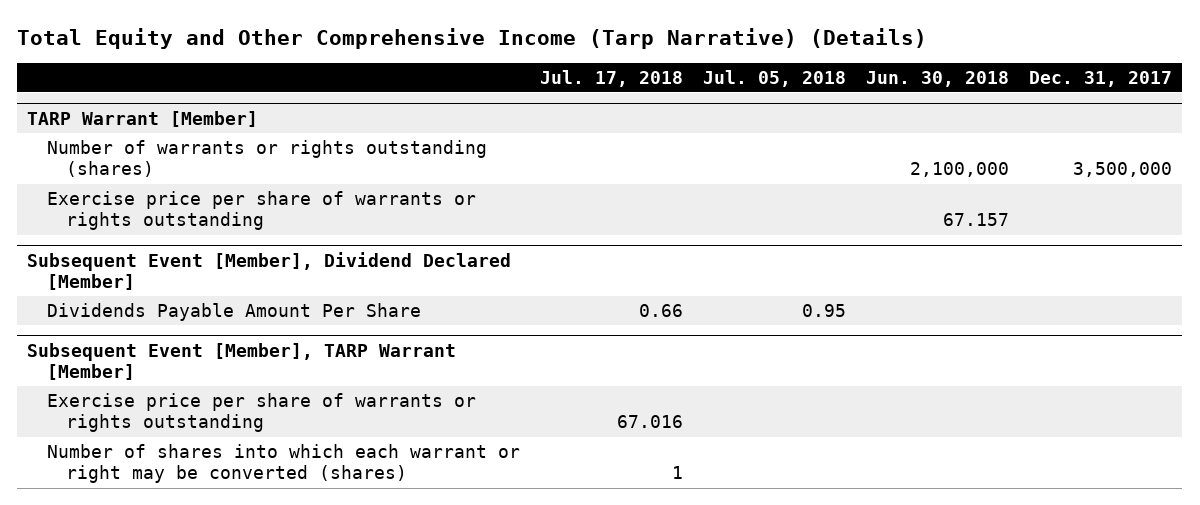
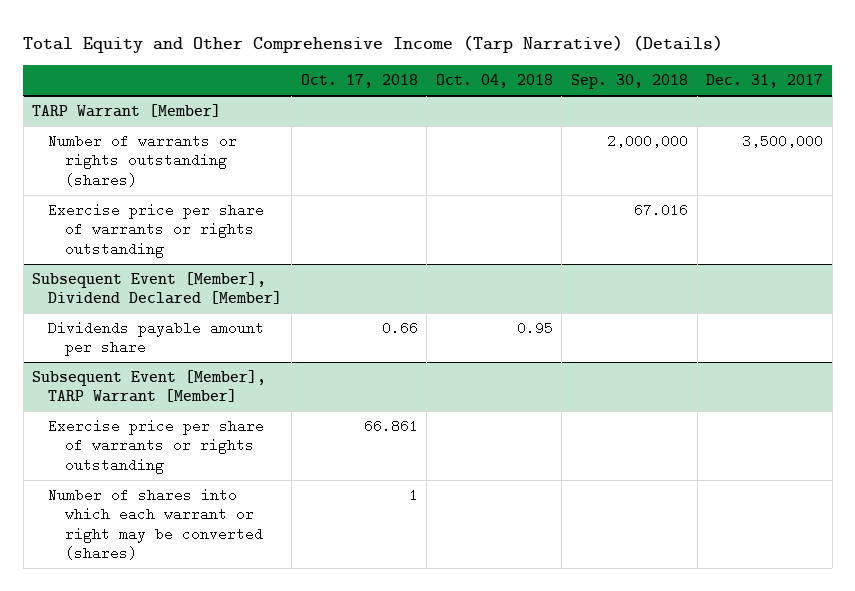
- | Jul. 17, 2018 | Jul. 05, 2018 | Jun. 30, 2018 | Dec. 31, 2017
+ | Oct. 17, 2018 | Oct. 04, 2018 | Sep. 30, 2018 | Dec. 31, 2017
@ Subsequent Event [Member], Dividend Declared [Member]
- Dividends Payable Amount Per Share | 0.66 | 0.95 | |
+ Dividends payable amount per share | 0.66 | 0.95 | |

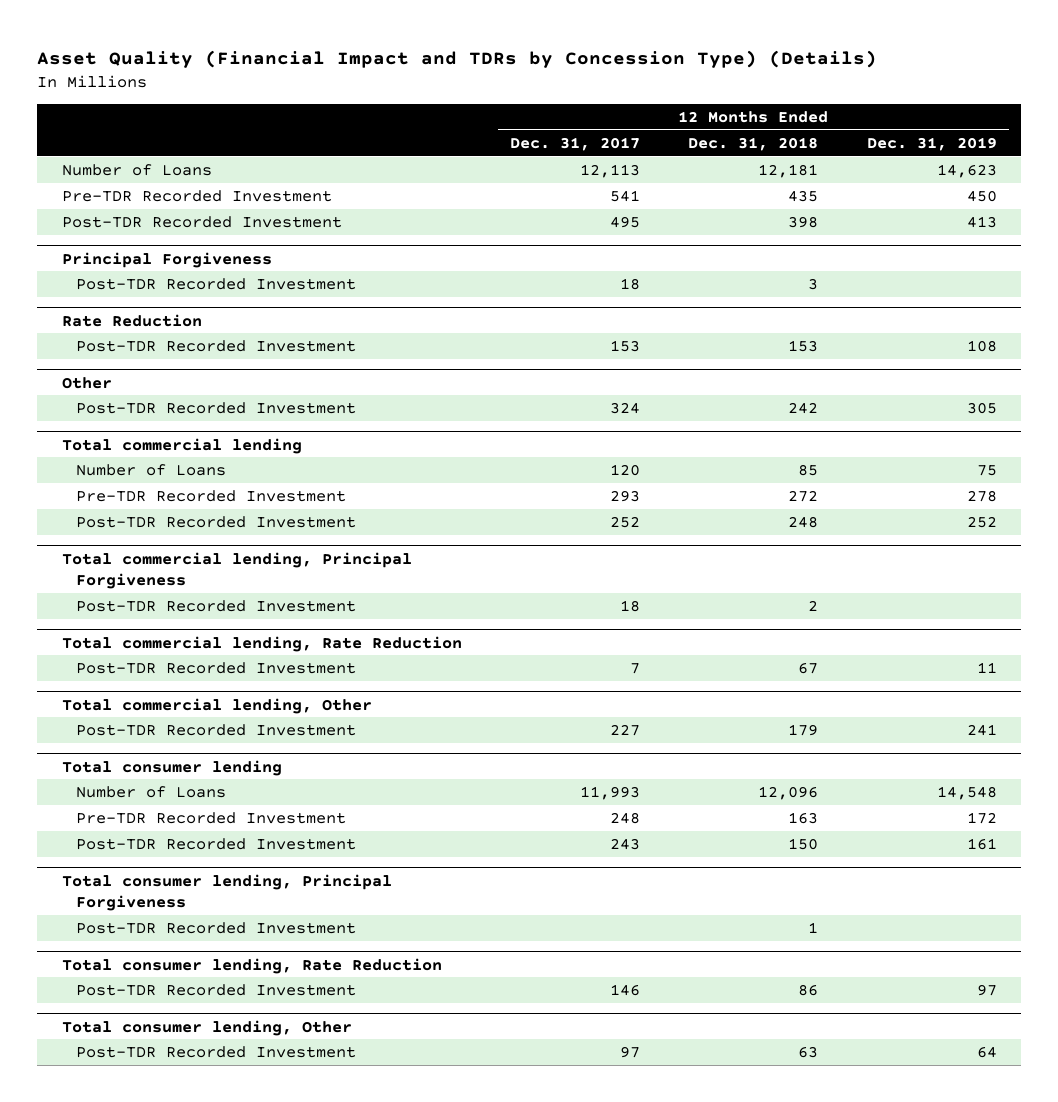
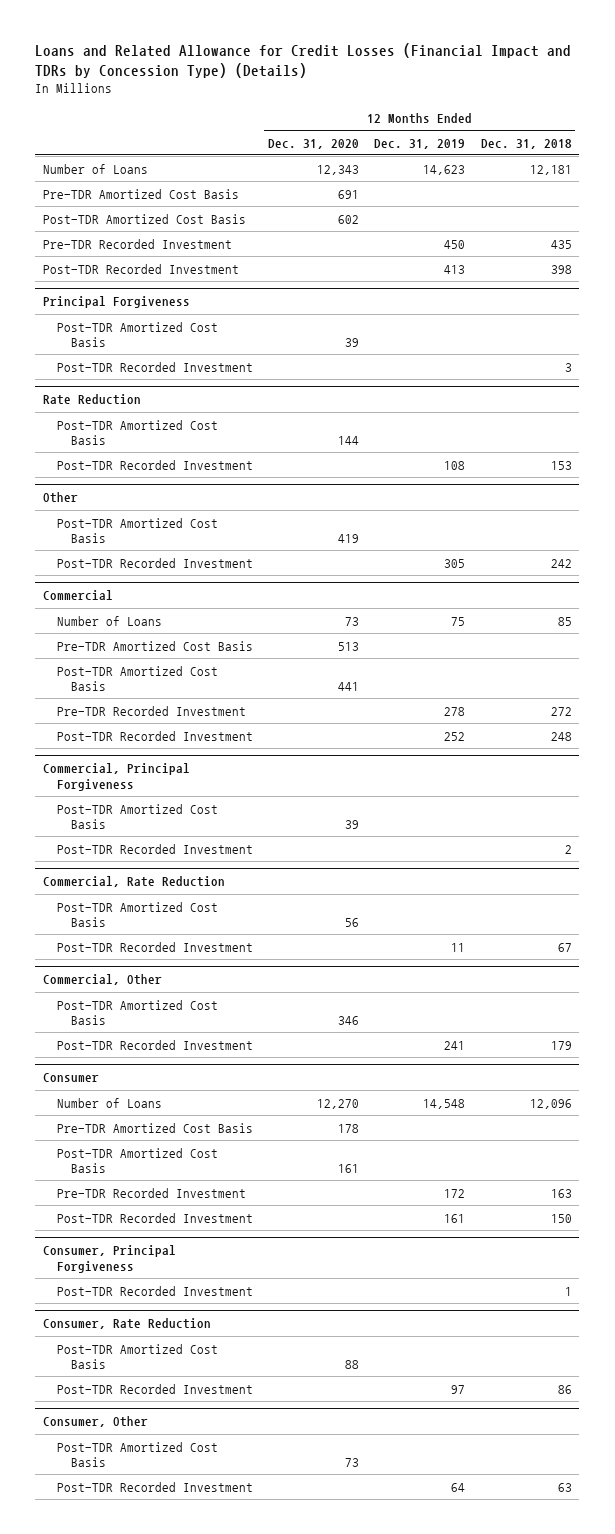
- Asset Quality (Financial Impact and TDRs by Concession Type) (Details)
+ Loans and Related Allowance for Credit Losses (Financial Impact and TDRs by Concession Type) (Details)
- | 12 Months Ended Dec. 31, 2017 | 12 Months Ended Dec. 31, 2018 | 12 Months Ended Dec. 31, 2019
+ | 12 Months Ended Dec. 31, 2020 | 12 Months Ended Dec. 31, 2019 | 12 Months Ended Dec. 31, 2018
+ Pre-TDR Amortized Cost Basis | 691 | |
+ Post-TDR Amortized Cost Basis | 602 | |
@ Principal Forgiveness
+ Post-TDR Amortized Cost Basis | 39 | |
@ Rate Reduction
+ Post-TDR Amortized Cost Basis | 144 | |
@ Other
+ Post-TDR Amortized Cost Basis | 419 | |
- Total commercial lending
+ Commercial
+ Pre-TDR Amortized Cost Basis | 513 | |
+ Post-TDR Amortized Cost Basis | 441 | |
- Total commercial lending, Principal Forgiveness
+ Commercial, Principal Forgiveness
+ Post-TDR Amortized Cost Basis | 39 | |
- Total commercial lending, Rate Reduction
+ Commercial, Rate Reduction
+ Post-TDR Amortized Cost Basis | 56 | |
- Total commercial lending, Other
+ Commercial, Other
+ Post-TDR Amortized Cost Basis | 346 | |
- Total consumer lending
+ Consumer
+ Pre-TDR Amortized Cost Basis | 178 | |
+ Post-TDR Amortized Cost Basis | 161 | |
- Total consumer lending, Principal Forgiveness
+ Consumer, Principal Forgiveness
- Total consumer lending, Rate Reduction
+ Consumer, Rate Reduction
+ Post-TDR Amortized Cost Basis | 88 | |
- Total consumer lending, Other
+ Consumer, Other
+ Post-TDR Amortized Cost Basis | 73 | |

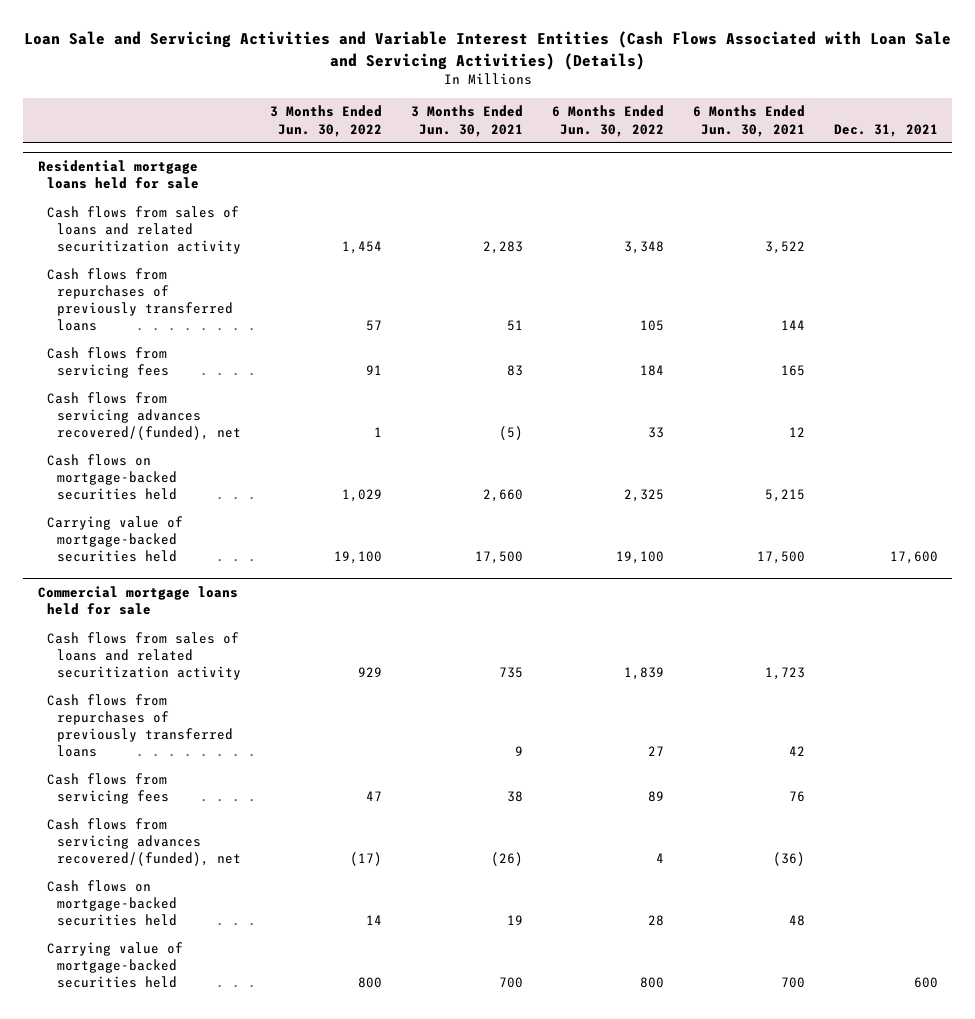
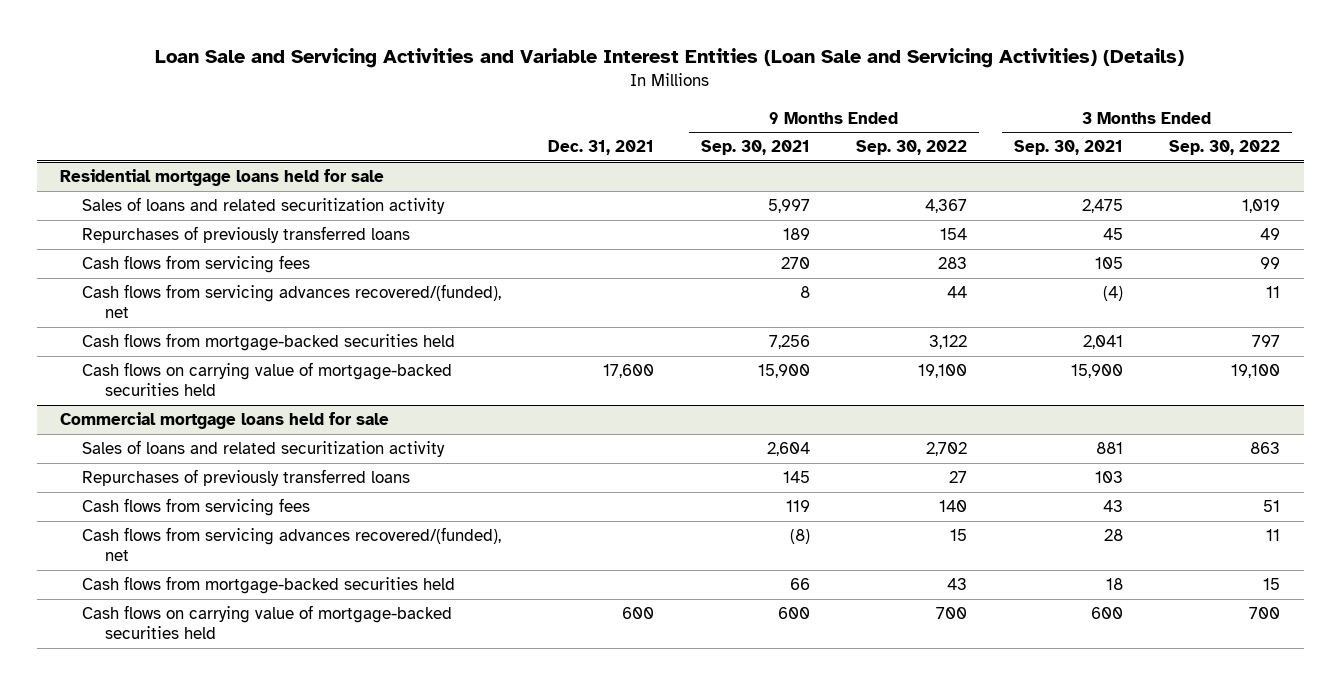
- Loan Sale and Servicing Activities and Variable Interest Entities (Cash Flows Associated with Loan Sale and Servicing Activities) (Details)
+ Loan Sale and Servicing Activities and Variable Interest Entities (Loan Sale and Servicing Activities) (Details)
- | 3 Months Ended Jun. 30, 2022 | 3 Months Ended Jun. 30, 2021 | 6 Months Ended Jun. 30, 2022 | 6 Months Ended Jun. 30, 2021 | Dec. 31, 2021
+ | Dec. 31, 2021 | 9 Months Ended Sep. 30, 2021 | 9 Months Ended Sep. 30, 2022 | 3 Months Ended Sep. 30, 2021 | 3 Months Ended Sep. 30, 2022
@ Residential mortgage loans held for sale
- Cash flows from sales of loans and related securitization activity | 1,454 | 2,283 | 3,348 | 3,522 |
- Cash flows from repurchases of previously transferred loans | 57 | 51 | 105 | 144 |
+ Sales of loans and related securitization activity | | 5,997 | 4,367 | 2,475 | 1,019
+ Repurchases of previously transferred loans | | 189 | 154 | 45 | 49
- Cash flows on mortgage-backed securities held | 1,029 | 2,660 | 2,325 | 5,215 |
- Carrying value of mortgage-backed securities held | 19,100 | 17,500 | 19,100 | 17,500 | 17,600
+ Cash flows from mortgage-backed securities held | | 7,256 | 3,122 | 2,041 | 797
+ Cash flows on carrying value of mortgage-backed securities held | 17,600 | 15,900 | 19,100 | 15,900 | 19,100
@ Commercial mortgage loans held for sale
- Cash flows from sales of loans and related securitization activity | 929 | 735 | 1,839 | 1,723 |
- Cash flows from repurchases of previously transferred loans | | 9 | 27 | 42 |
+ Sales of loans and related securitization activity | | 2,604 | 2,702 | 881 | 863
+ Repurchases of previously transferred loans | | 145 | 27 | 103 |
- Cash flows on mortgage-backed securities held | 14 | 19 | 28 | 48 |
- Carrying value of mortgage-backed securities held | 800 | 700 | 800 | 700 | 600
+ Cash flows from mortgage-backed securities held | | 66 | 43 | 18 | 15
+ Cash flows on carrying value of mortgage-backed securities held | 600 | 600 | 700 | 600 | 700

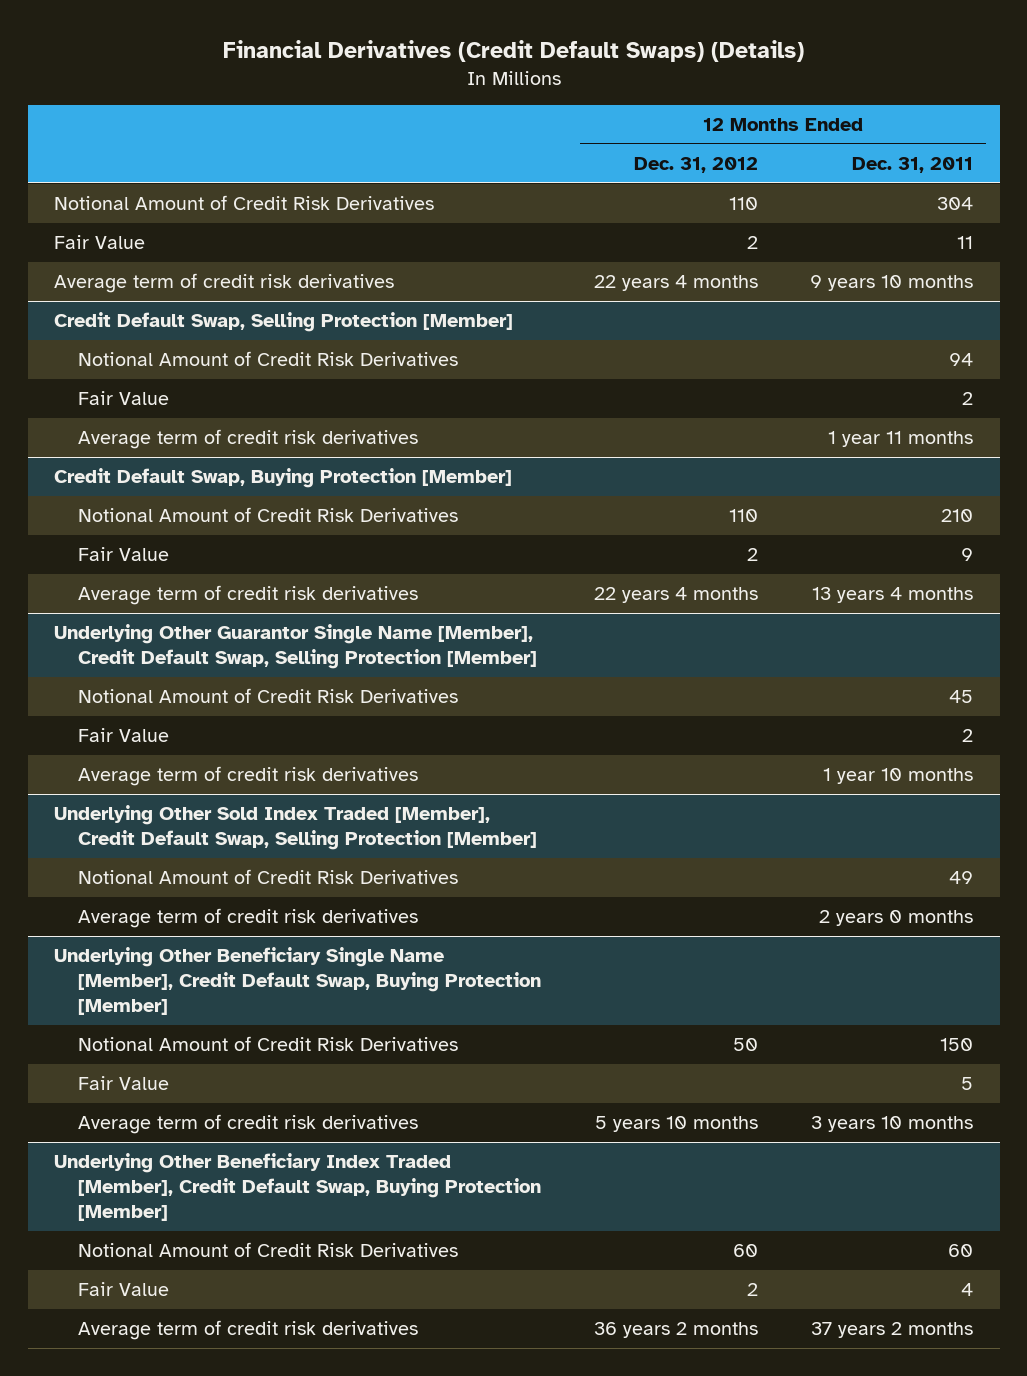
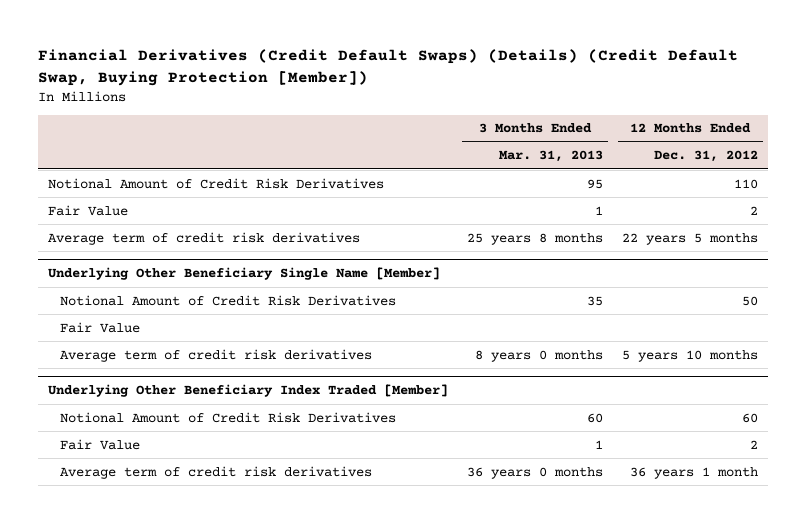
- Financial Derivatives (Credit Default Swaps) (Details)
+ Financial Derivatives (Credit Default Swaps) (Details) (Credit Default Swap, Buying Protection [Member])
- | 12 Months Ended Dec. 31, 2012 | 12 Months Ended Dec. 31, 2011
+ | 3 Months Ended Mar. 31, 2013 | 12 Months Ended Dec. 31, 2012
- Average term of credit risk derivatives | 22 years 4 months | 9 years 10 months
- Credit Default Swap, Selling Protection [Member]
- Notional Amount of Credit Risk Derivatives | | 94
- Fair Value | | 2
- Average term of credit risk derivatives | | 1 year 11 months
- Credit Default Swap, Buying Protection [Member]
- Notional Amount of Credit Risk Derivatives | 110 | 210
- Fair Value | 2 | 9
- Average term of credit risk derivatives | 22 years 4 months | 13 years 4 months
- Underlying Other Guarantor Single Name [Member], Credit Default Swap, Selling Protection [Member]
- Notional Amount of Credit Risk Derivatives | | 45
- Fair Value | | 2
- Average term of credit risk derivatives | | 1 year 10 months
- Underlying Other Sold Index Traded [Member], Credit Default Swap, Selling Protection [Member]
- Notional Amount of Credit Risk Derivatives | | 49
- Average term of credit risk derivatives | | 2 years 0 months
- Underlying Other Beneficiary Single Name [Member], Credit Default Swap, Buying Protection [Member]
+ Average term of credit risk derivatives | 25 years 8 months | 22 years 5 months
+ Underlying Other Beneficiary Single Name [Member]
- Underlying Other Beneficiary Index Traded [Member], Credit Default Swap, Buying Protection [Member]
+ Underlying Other Beneficiary Index Traded [Member]
- Average term of credit risk derivatives | 36 years 2 months | 37 years 2 months
+ Average term of credit risk derivatives | 36 years 0 months | 36 years 1 month

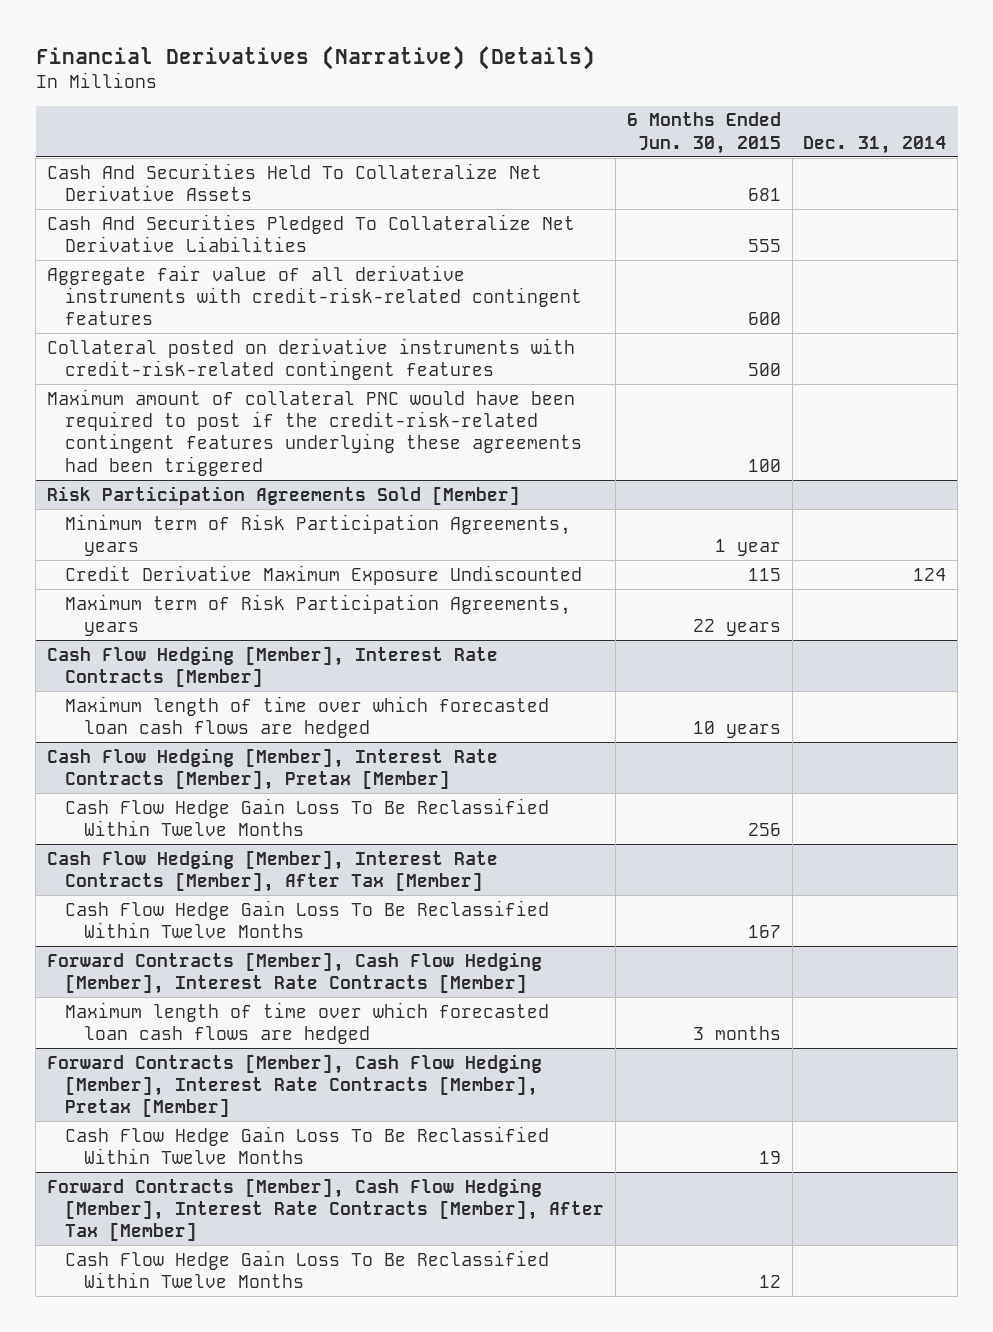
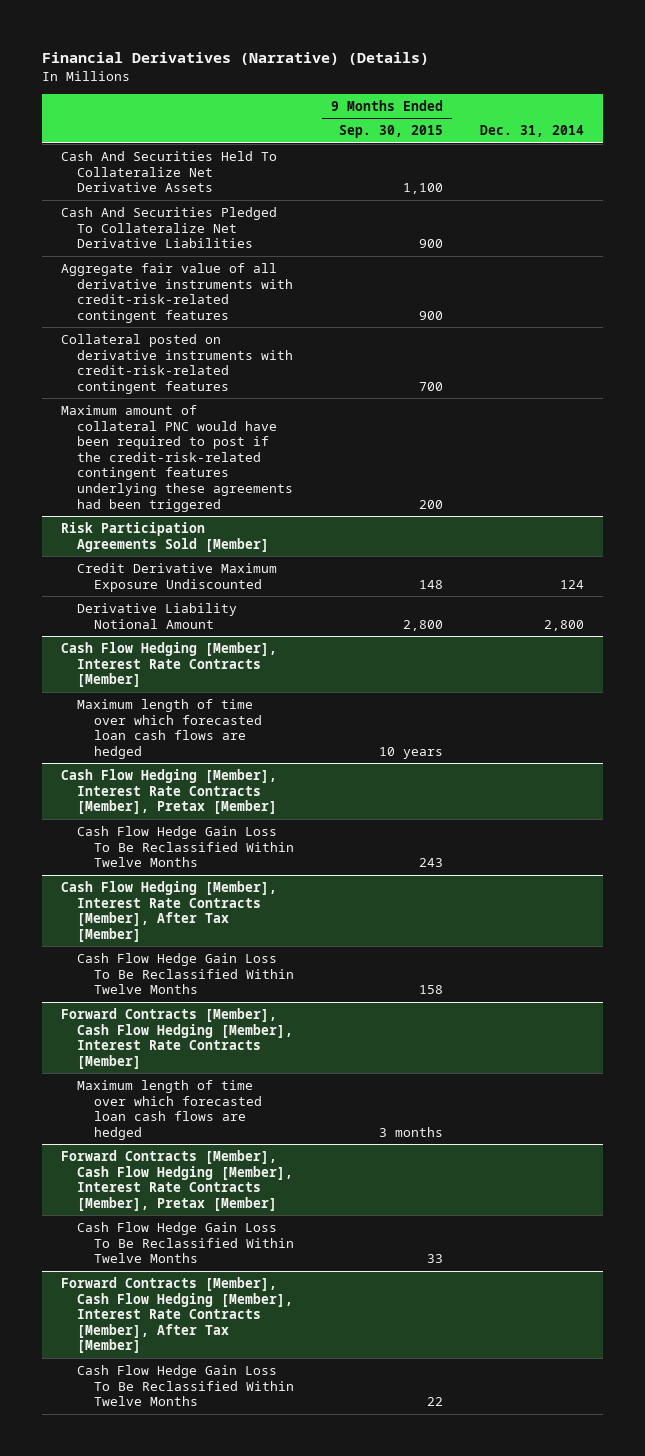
- | 6 Months Ended Jun. 30, 2015 | Dec. 31, 2014
+ | 9 Months Ended Sep. 30, 2015 | Dec. 31, 2014
@ Risk Participation Agreements Sold [Member]
- Minimum term of Risk Participation Agreements, years | 1 year |
- Maximum term of Risk Participation Agreements, years | 22 years |
+ Derivative Liability Notional Amount | 2,800 | 2,800

